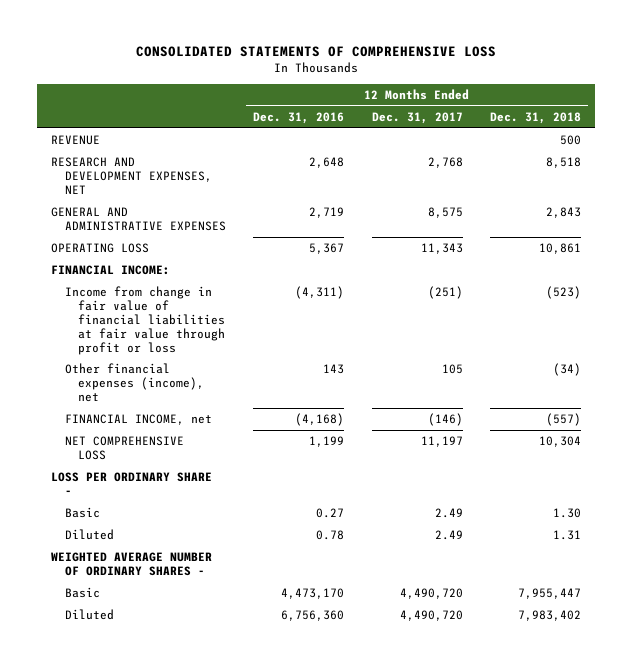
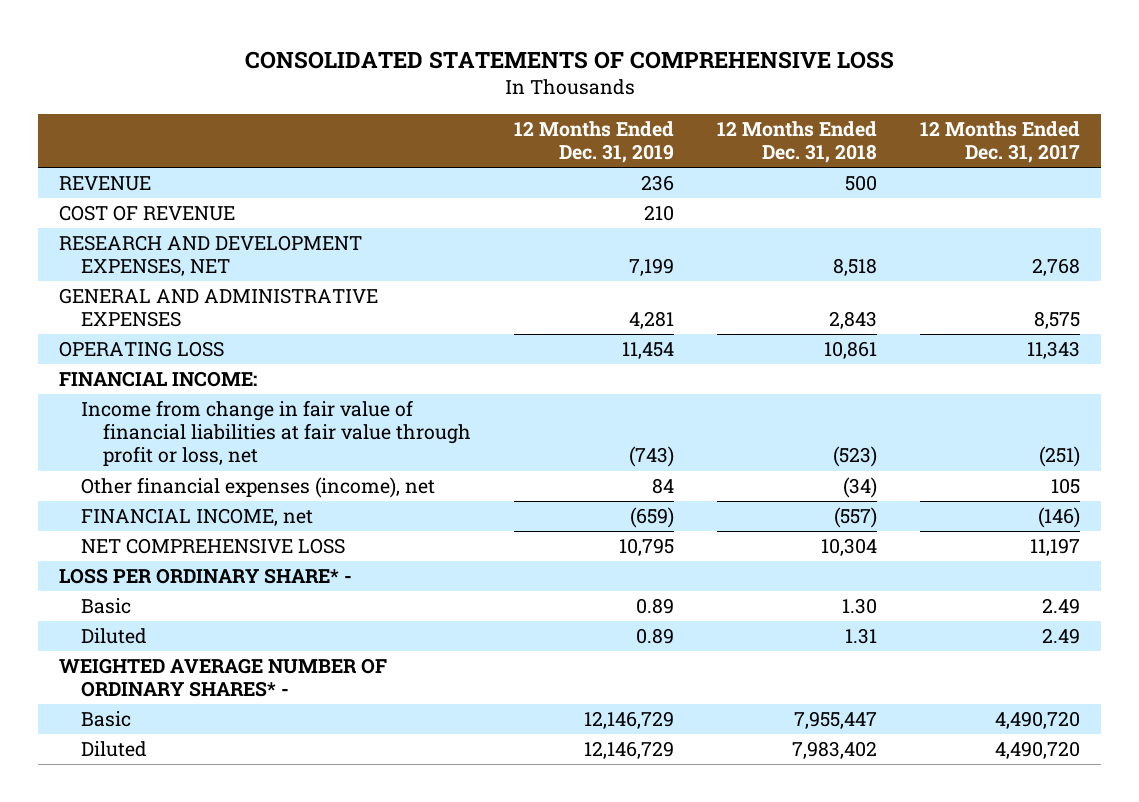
- | 12 Months Ended Dec. 31, 2016 | 12 Months Ended Dec. 31, 2017 | 12 Months Ended Dec. 31, 2018
+ | 12 Months Ended Dec. 31, 2019 | 12 Months Ended Dec. 31, 2018 | 12 Months Ended Dec. 31, 2017
+ COST OF REVENUE | 210 | |
- Income from change in fair value of financial liabilities at fair value through profit or loss | (4,311) | (251) | (523)
+ Income from change in fair value of financial liabilities at fair value through profit or loss, net | (743) | (523) | (251)
- LOSS PER ORDINARY SHARE -
+ LOSS PER ORDINARY SHARE* -
- WEIGHTED AVERAGE NUMBER OF ORDINARY SHARES -
+ WEIGHTED AVERAGE NUMBER OF ORDINARY SHARES* -

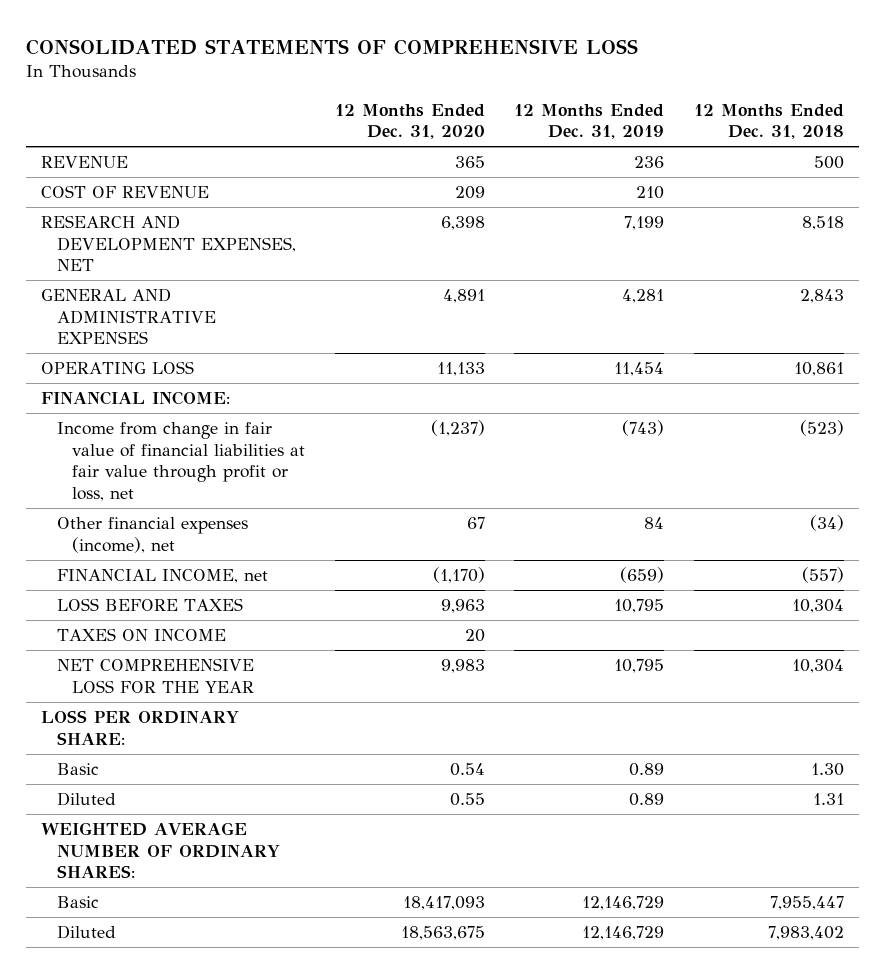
- | 12 Months Ended Dec. 31, 2019 | 12 Months Ended Dec. 31, 2018 | 12 Months Ended Dec. 31, 2017
+ | 12 Months Ended Dec. 31, 2020 | 12 Months Ended Dec. 31, 2019 | 12 Months Ended Dec. 31, 2018
- NET COMPREHENSIVE LOSS | 10,795 | 10,304 | 11,197
- LOSS PER ORDINARY SHARE* -
+ LOSS BEFORE TAXES | 9,963 | 10,795 | 10,304
+ TAXES ON INCOME | 20 | |
+ NET COMPREHENSIVE LOSS FOR THE YEAR | 9,983 | 10,795 | 10,304
+ LOSS PER ORDINARY SHARE:
- WEIGHTED AVERAGE NUMBER OF ORDINARY SHARES* -
+ WEIGHTED AVERAGE NUMBER OF ORDINARY SHARES:

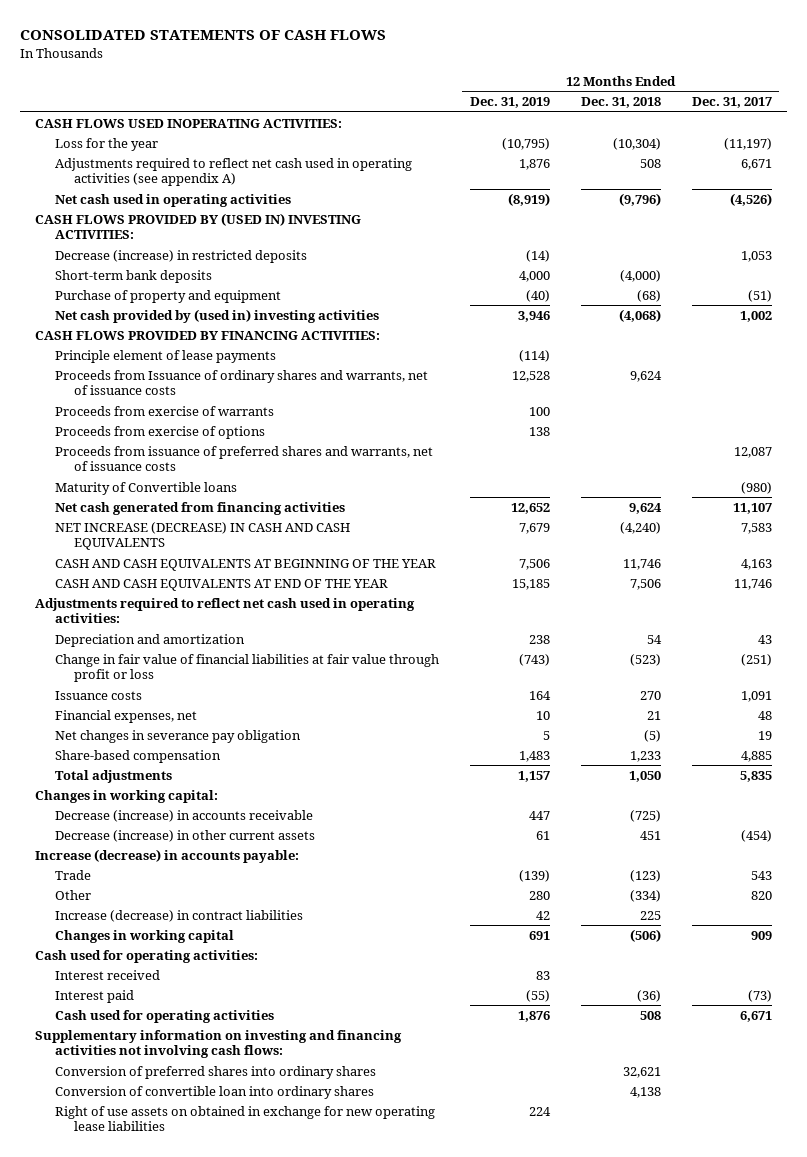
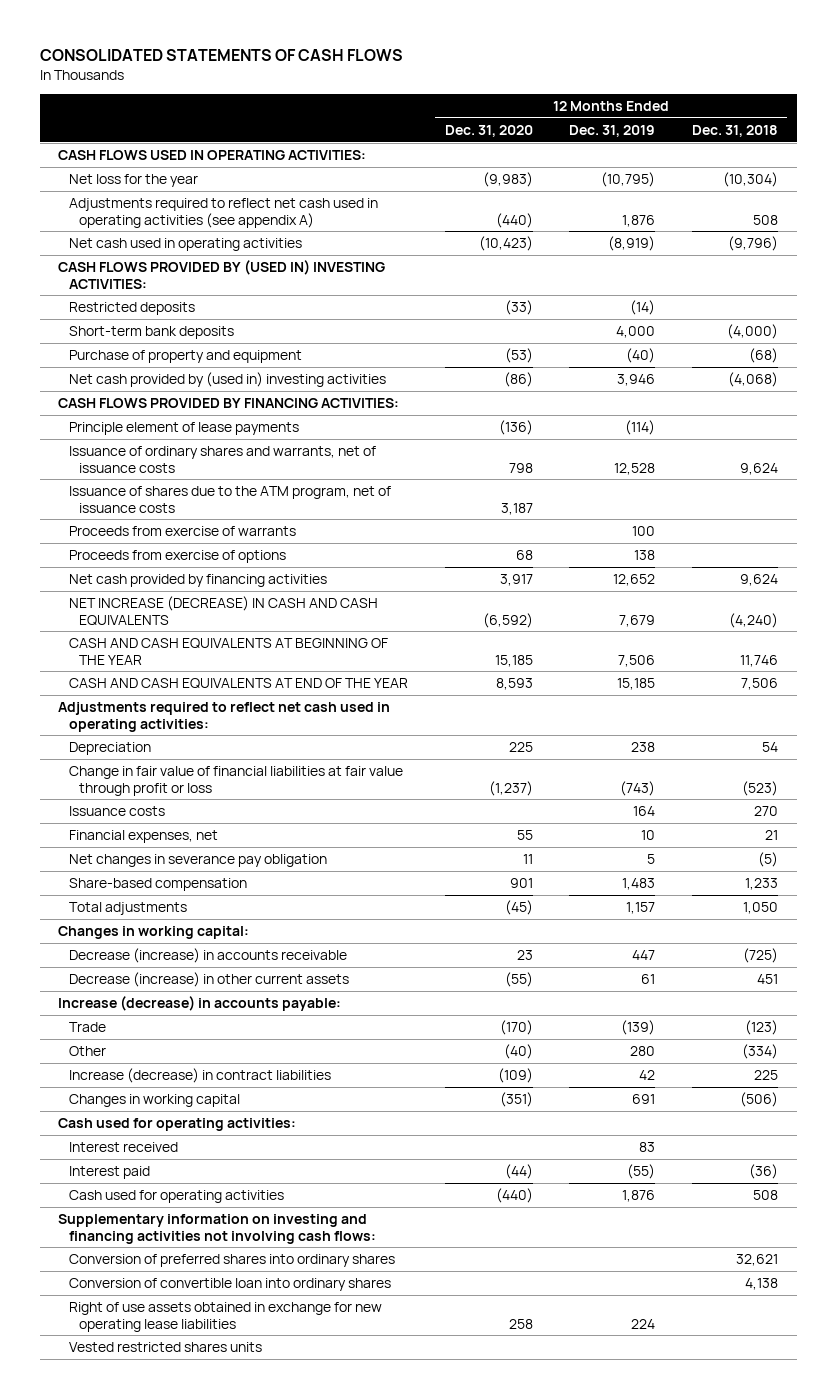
- | 12 Months Ended Dec. 31, 2019 | 12 Months Ended Dec. 31, 2018 | 12 Months Ended Dec. 31, 2017
+ | 12 Months Ended Dec. 31, 2020 | 12 Months Ended Dec. 31, 2019 | 12 Months Ended Dec. 31, 2018
- CASH FLOWS USED INOPERATING ACTIVITIES:
- Loss for the year | (10,795) | (10,304) | (11,197)
+ CASH FLOWS USED IN OPERATING ACTIVITIES:
+ Net loss for the year | (9,983) | (10,795) | (10,304)
- Decrease (increase) in restricted deposits | (14) | | 1,053
+ Restricted deposits | (33) | (14) |
- Proceeds from Issuance of ordinary shares and warrants, net of issuance costs | 12,528 | 9,624 |
+ Issuance of ordinary shares and warrants, net of issuance costs | 798 | 12,528 | 9,624
+ Issuance of shares due to the ATM program, net of issuance costs | 3,187 | |
- Proceeds from issuance of preferred shares and warrants, net of issuance costs | | | 12,087
- Maturity of Convertible loans | | | (980)
- Net cash generated from financing activities | 12,652 | 9,624 | 11,107
+ Net cash provided by financing activities | 3,917 | 12,652 | 9,624
- Depreciation and amortization | 238 | 54 | 43
+ Depreciation | 225 | 238 | 54
- Right of use assets on obtained in exchange for new operating lease liabilities | 224 | |
+ Right of use assets obtained in exchange for new operating lease liabilities | 258 | 224 |
+ Vested restricted shares units

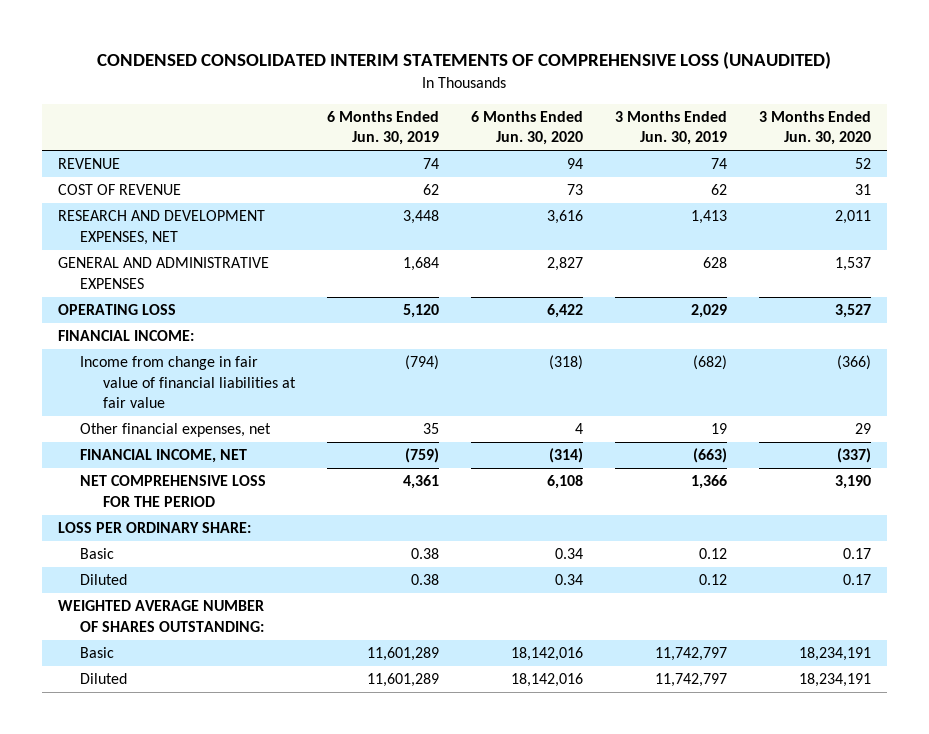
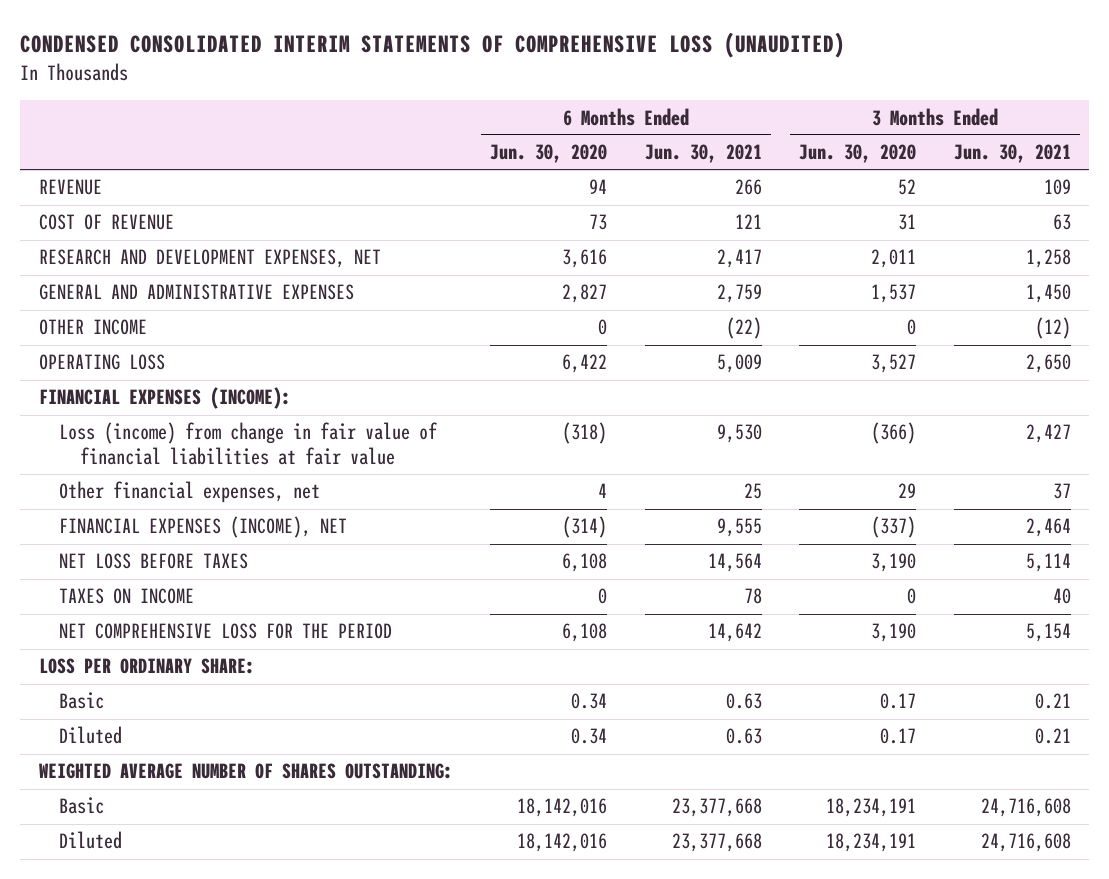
- | 6 Months Ended Jun. 30, 2019 | 6 Months Ended Jun. 30, 2020 | 3 Months Ended Jun. 30, 2019 | 3 Months Ended Jun. 30, 2020
+ | 6 Months Ended Jun. 30, 2020 | 6 Months Ended Jun. 30, 2021 | 3 Months Ended Jun. 30, 2020 | 3 Months Ended Jun. 30, 2021
+ OTHER INCOME | 0 | (22) | 0 | (12)
- FINANCIAL INCOME:
- Income from change in fair value of financial liabilities at fair value | (794) | (318) | (682) | (366)
+ FINANCIAL EXPENSES (INCOME):
+ Loss (income) from change in fair value of financial liabilities at fair value | (318) | 9,530 | (366) | 2,427
- FINANCIAL INCOME, NET | (759) | (314) | (663) | (337)
+ FINANCIAL EXPENSES (INCOME), NET | (314) | 9,555 | (337) | 2,464
+ NET LOSS BEFORE TAXES | 6,108 | 14,564 | 3,190 | 5,114
+ TAXES ON INCOME | 0 | 78 | 0 | 40

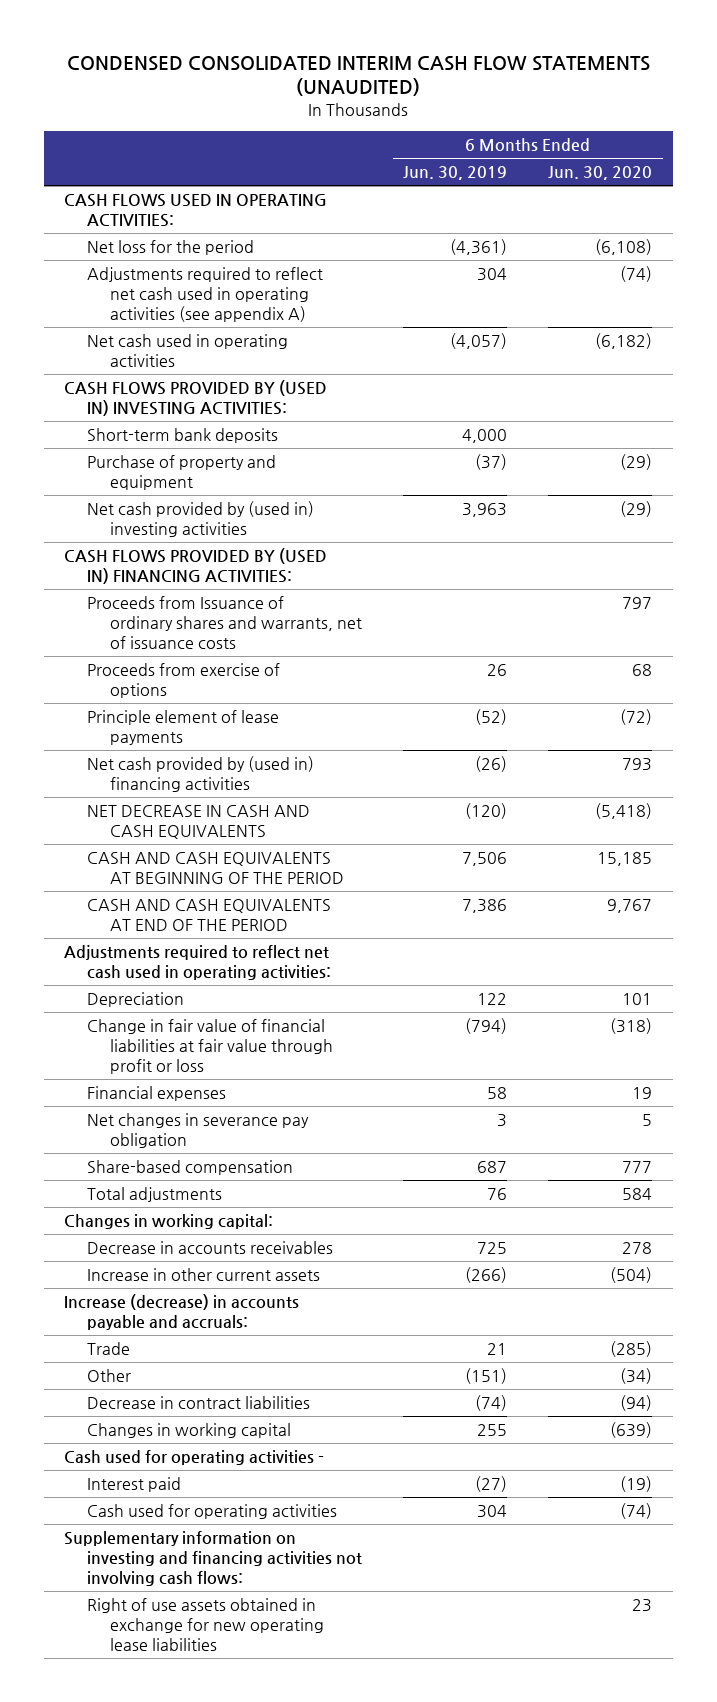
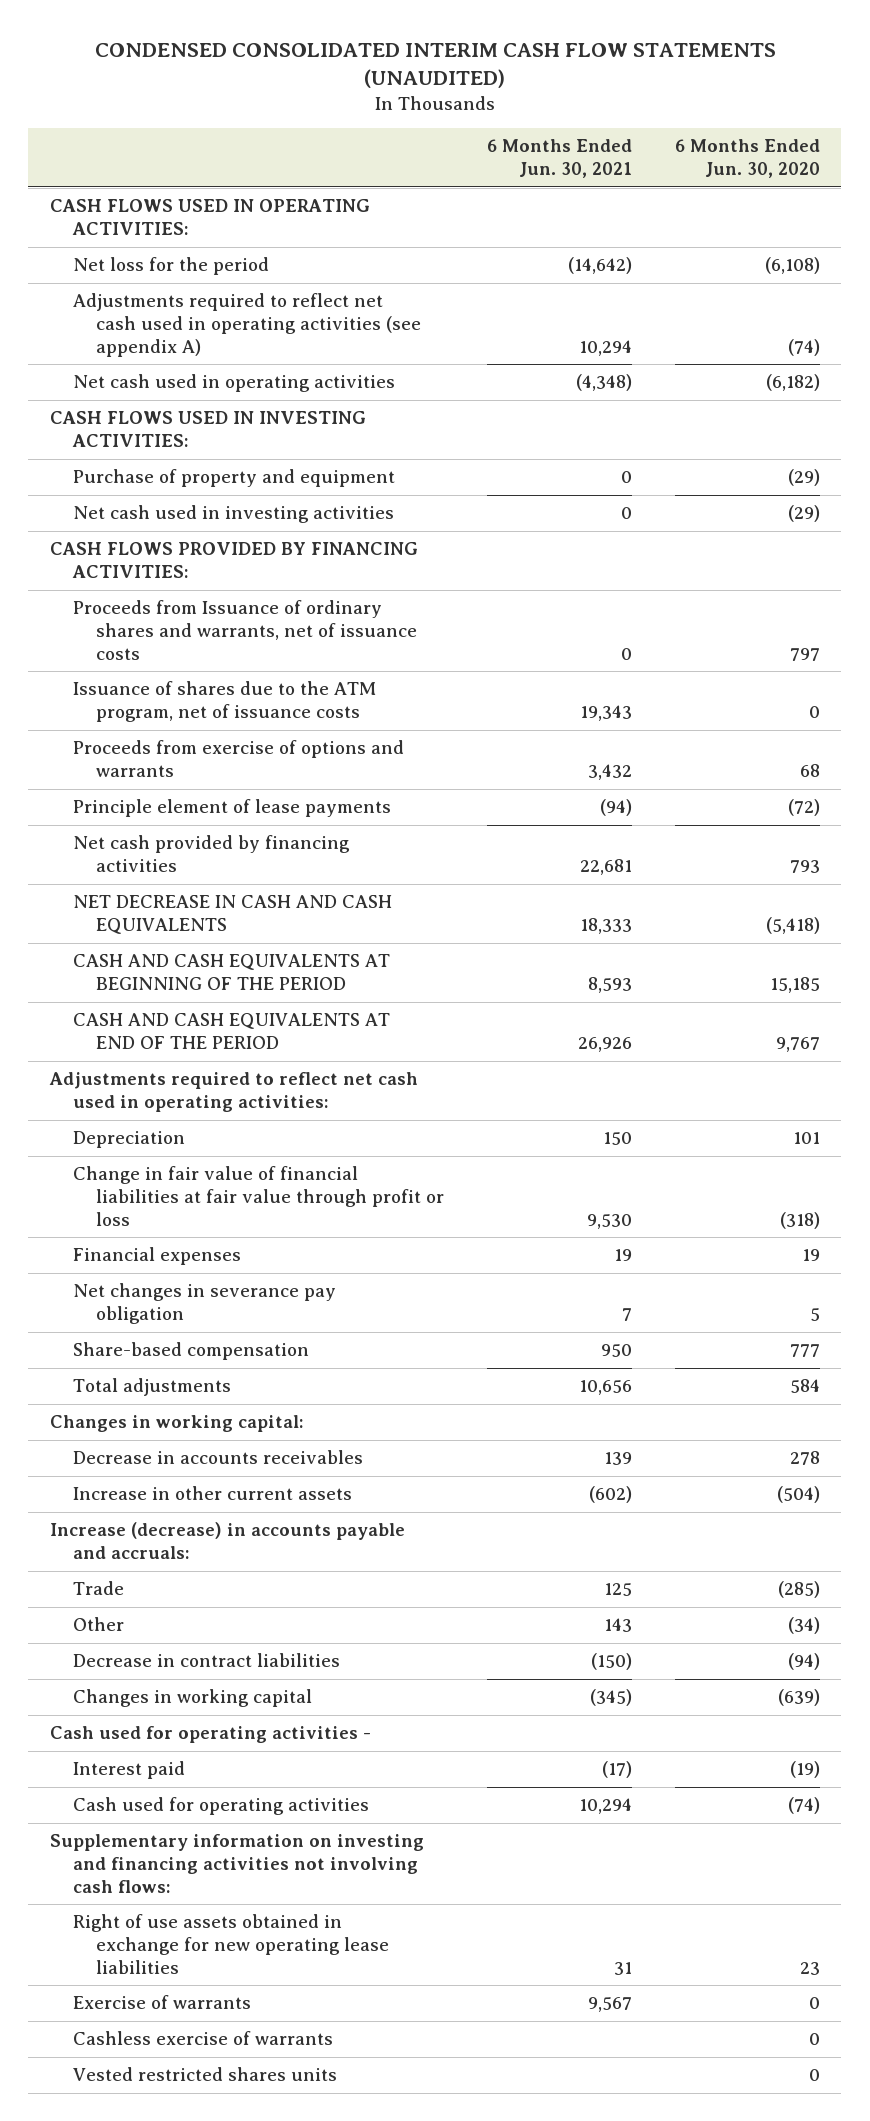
- | 6 Months Ended Jun. 30, 2019 | 6 Months Ended Jun. 30, 2020
+ | 6 Months Ended Jun. 30, 2021 | 6 Months Ended Jun. 30, 2020
- CASH FLOWS PROVIDED BY (USED IN) INVESTING ACTIVITIES:
- Short-term bank deposits | 4,000 |
+ CASH FLOWS USED IN INVESTING ACTIVITIES:
- Net cash provided by (used in) investing activities | 3,963 | (29)
- CASH FLOWS PROVIDED BY (USED IN) FINANCING ACTIVITIES:
+ Net cash used in investing activities | 0 | (29)
+ CASH FLOWS PROVIDED BY FINANCING ACTIVITIES:
- Proceeds from exercise of options | 26 | 68
+ Issuance of shares due to the ATM program, net of issuance costs | 19,343 | 0
+ Proceeds from exercise of options and warrants | 3,432 | 68
- Net cash provided by (used in) financing activities | (26) | 793
+ Net cash provided by financing activities | 22,681 | 793
+ Exercise of warrants | 9,567 | 0
+ Cashless exercise of warrants | | 0
+ Vested restricted shares units | | 0

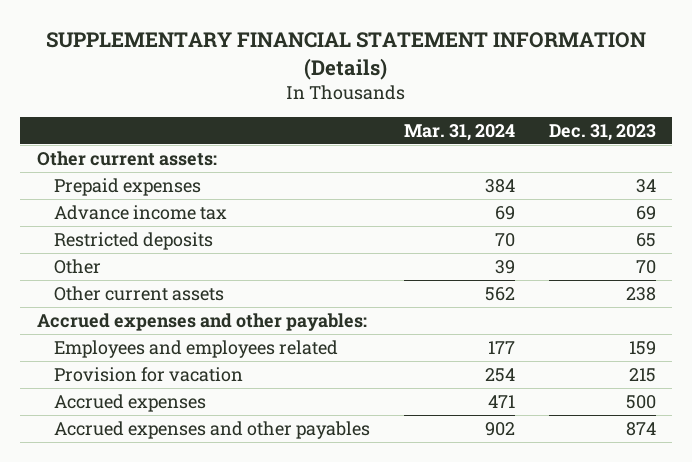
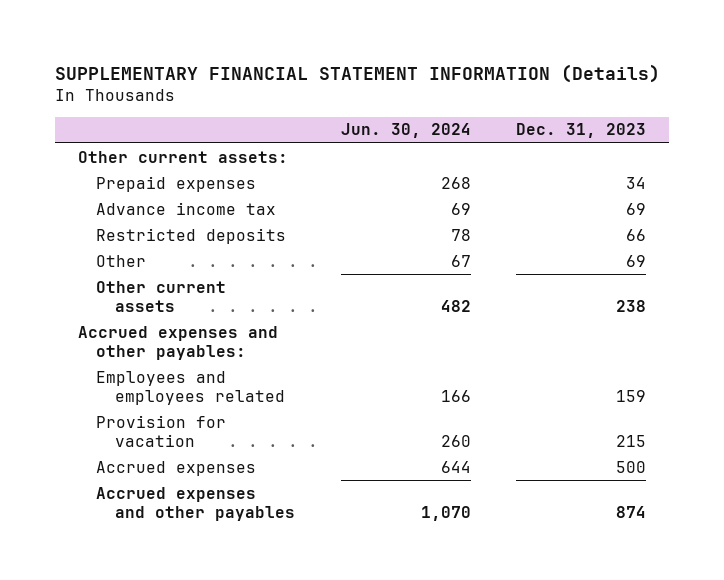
- | Mar. 31, 2024 | Dec. 31, 2023
+ | Jun. 30, 2024 | Dec. 31, 2023
- Restricted deposits | 70 | 65
- Other | 39 | 70
+ Restricted deposits | 78 | 66
+ Other | 67 | 69

